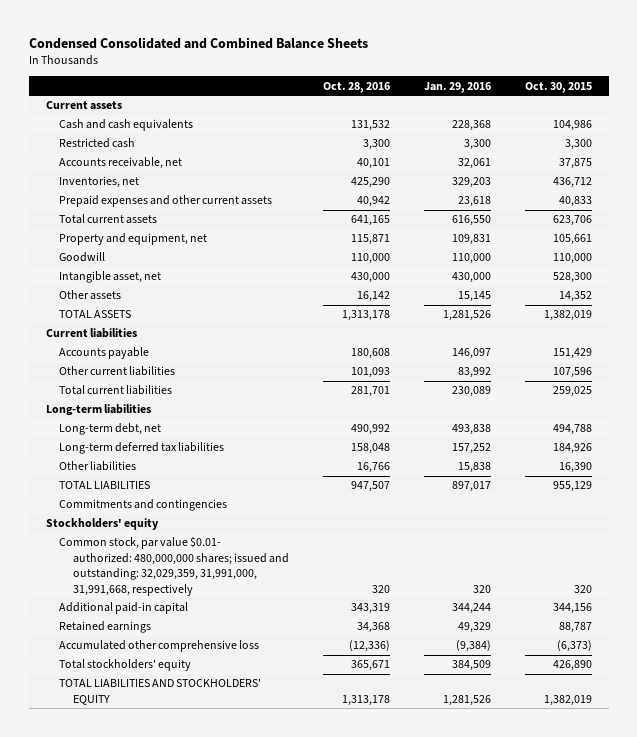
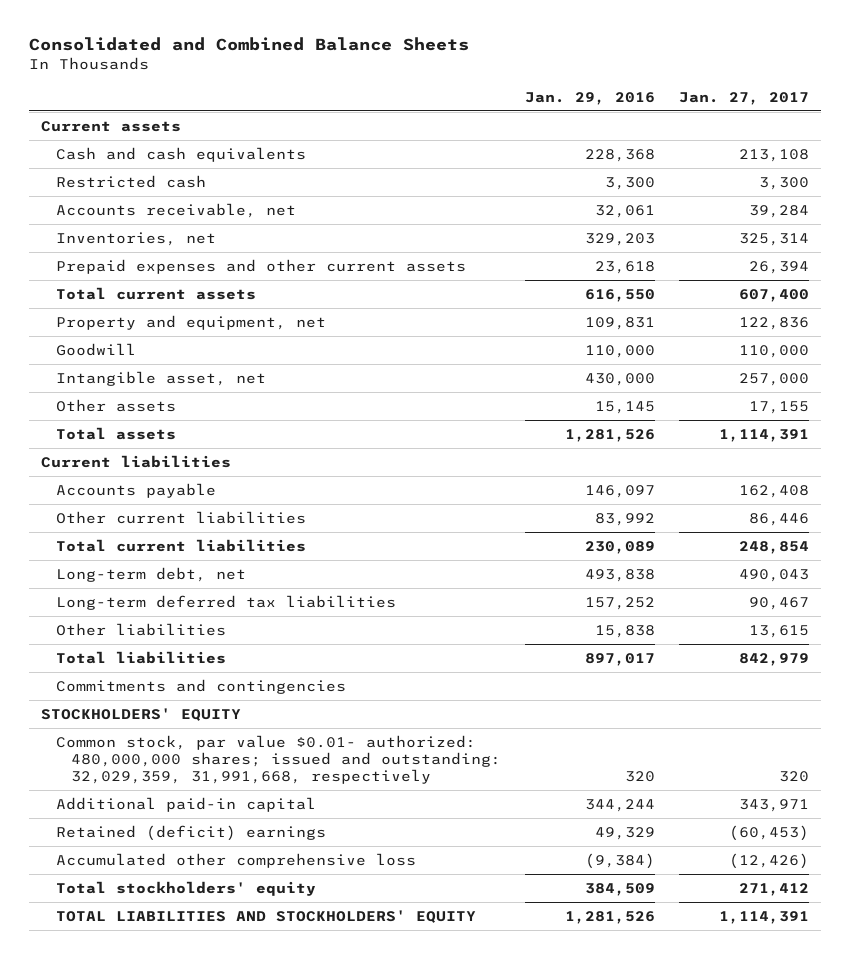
- Condensed Consolidated and Combined Balance Sheets
+ Consolidated and Combined Balance Sheets
- | Oct. 28, 2016 | Jan. 29, 2016 | Oct. 30, 2015
+ | Jan. 29, 2016 | Jan. 27, 2017
- TOTAL ASSETS | 1,313,178 | 1,281,526 | 1,382,019
+ Total assets | 1,281,526 | 1,114,391
- Long-term liabilities
- TOTAL LIABILITIES | 947,507 | 897,017 | 955,129
+ Total liabilities | 897,017 | 842,979
- Stockholders' equity
- Common stock, par value $0.01- authorized: 480,000,000 shares; issued and outstanding: 32,029,359, 31,991,000, 31,991,668, respectively | 320 | 320 | 320
+ STOCKHOLDERS' EQUITY
+ Common stock, par value $0.01- authorized: 480,000,000 shares; issued and outstanding: 32,029,359, 31,991,668, respectively | 320 | 320
- Retained earnings | 34,368 | 49,329 | 88,787
+ Retained (deficit) earnings | 49,329 | (60,453)

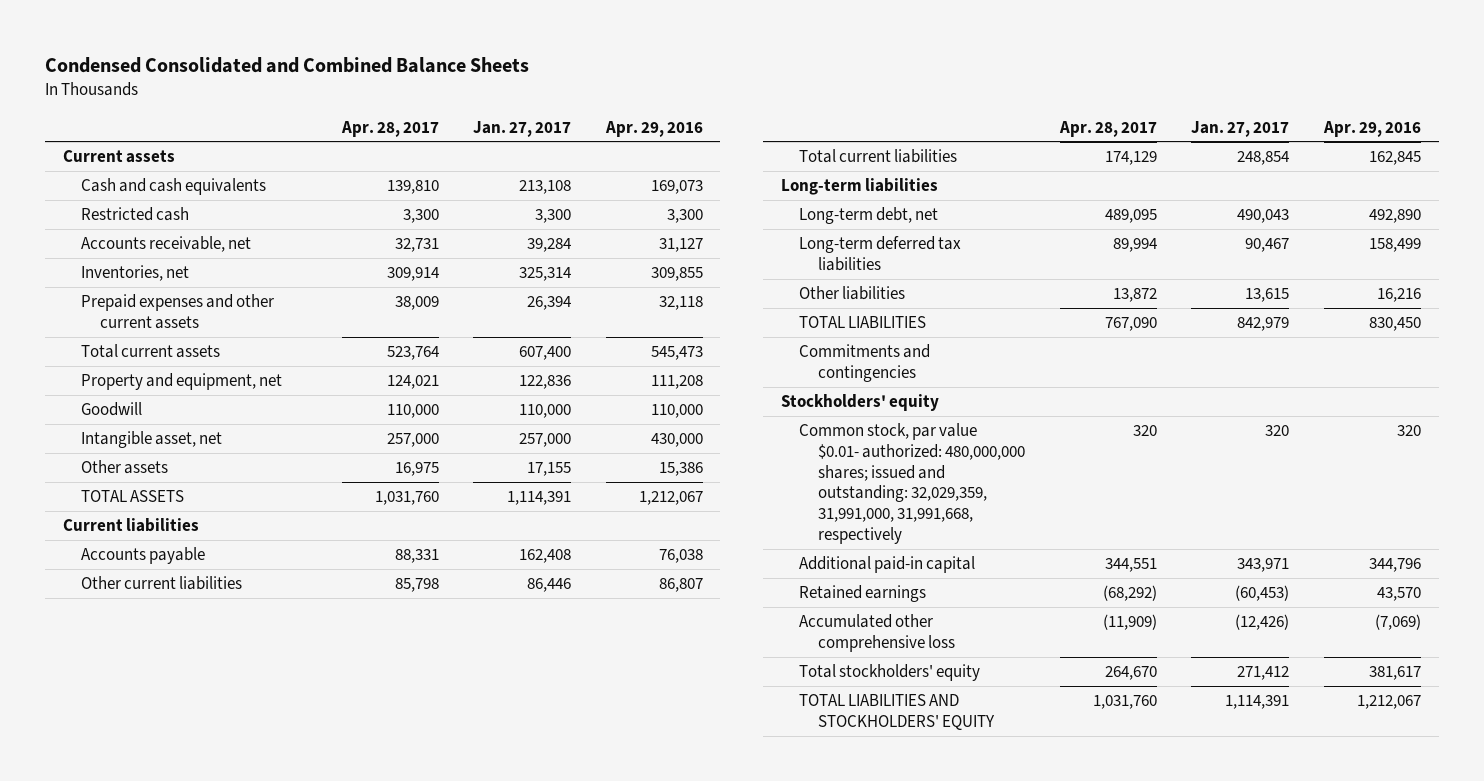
- Consolidated and Combined Balance Sheets
+ Condensed Consolidated and Combined Balance Sheets
- | Jan. 29, 2016 | Jan. 27, 2017
+ | Apr. 28, 2017 | Jan. 27, 2017 | Apr. 29, 2016
- Total assets | 1,281,526 | 1,114,391
+ TOTAL ASSETS | 1,031,760 | 1,114,391 | 1,212,067
+ Long-term liabilities
- Total liabilities | 897,017 | 842,979
+ TOTAL LIABILITIES | 767,090 | 842,979 | 830,450
- STOCKHOLDERS' EQUITY
- Common stock, par value $0.01- authorized: 480,000,000 shares; issued and outstanding: 32,029,359, 31,991,668, respectively | 320 | 320
+ Stockholders' equity
+ Common stock, par value $0.01- authorized: 480,000,000 shares; issued and outstanding: 32,029,359, 31,991,000, 31,991,668, respectively | 320 | 320 | 320
- Retained (deficit) earnings | 49,329 | (60,453)
+ Retained earnings | (68,292) | (60,453) | 43,570

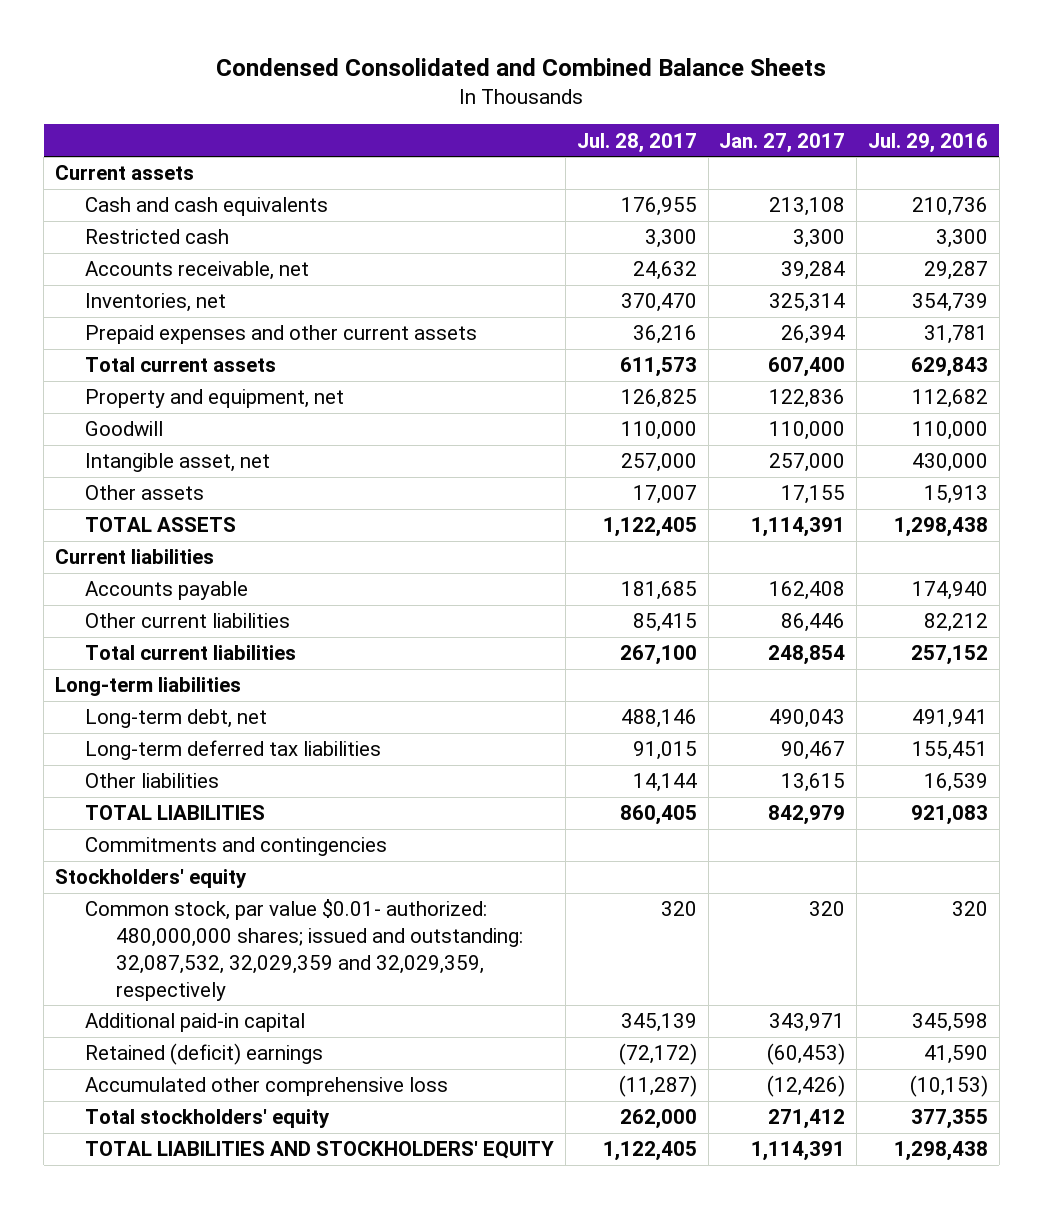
- | Apr. 28, 2017 | Jan. 27, 2017 | Apr. 29, 2016
+ | Jul. 28, 2017 | Jan. 27, 2017 | Jul. 29, 2016
- Common stock, par value $0.01- authorized: 480,000,000 shares; issued and outstanding: 32,029,359, 31,991,000, 31,991,668, respectively | 320 | 320 | 320
+ Common stock, par value $0.01- authorized: 480,000,000 shares; issued and outstanding: 32,087,532, 32,029,359 and 32,029,359, respectively | 320 | 320 | 320
- Retained earnings | (68,292) | (60,453) | 43,570
+ Retained (deficit) earnings | (72,172) | (60,453) | 41,590

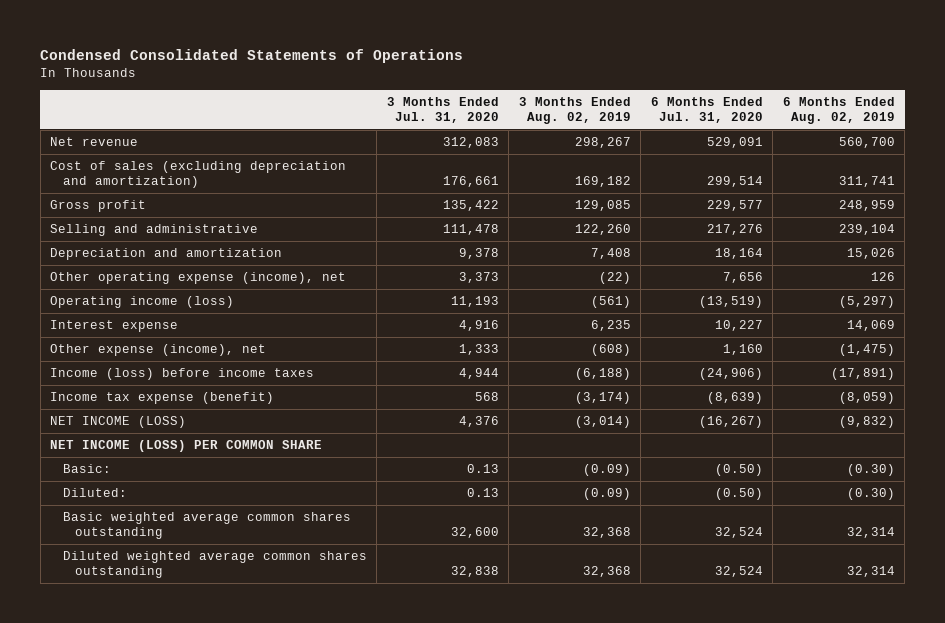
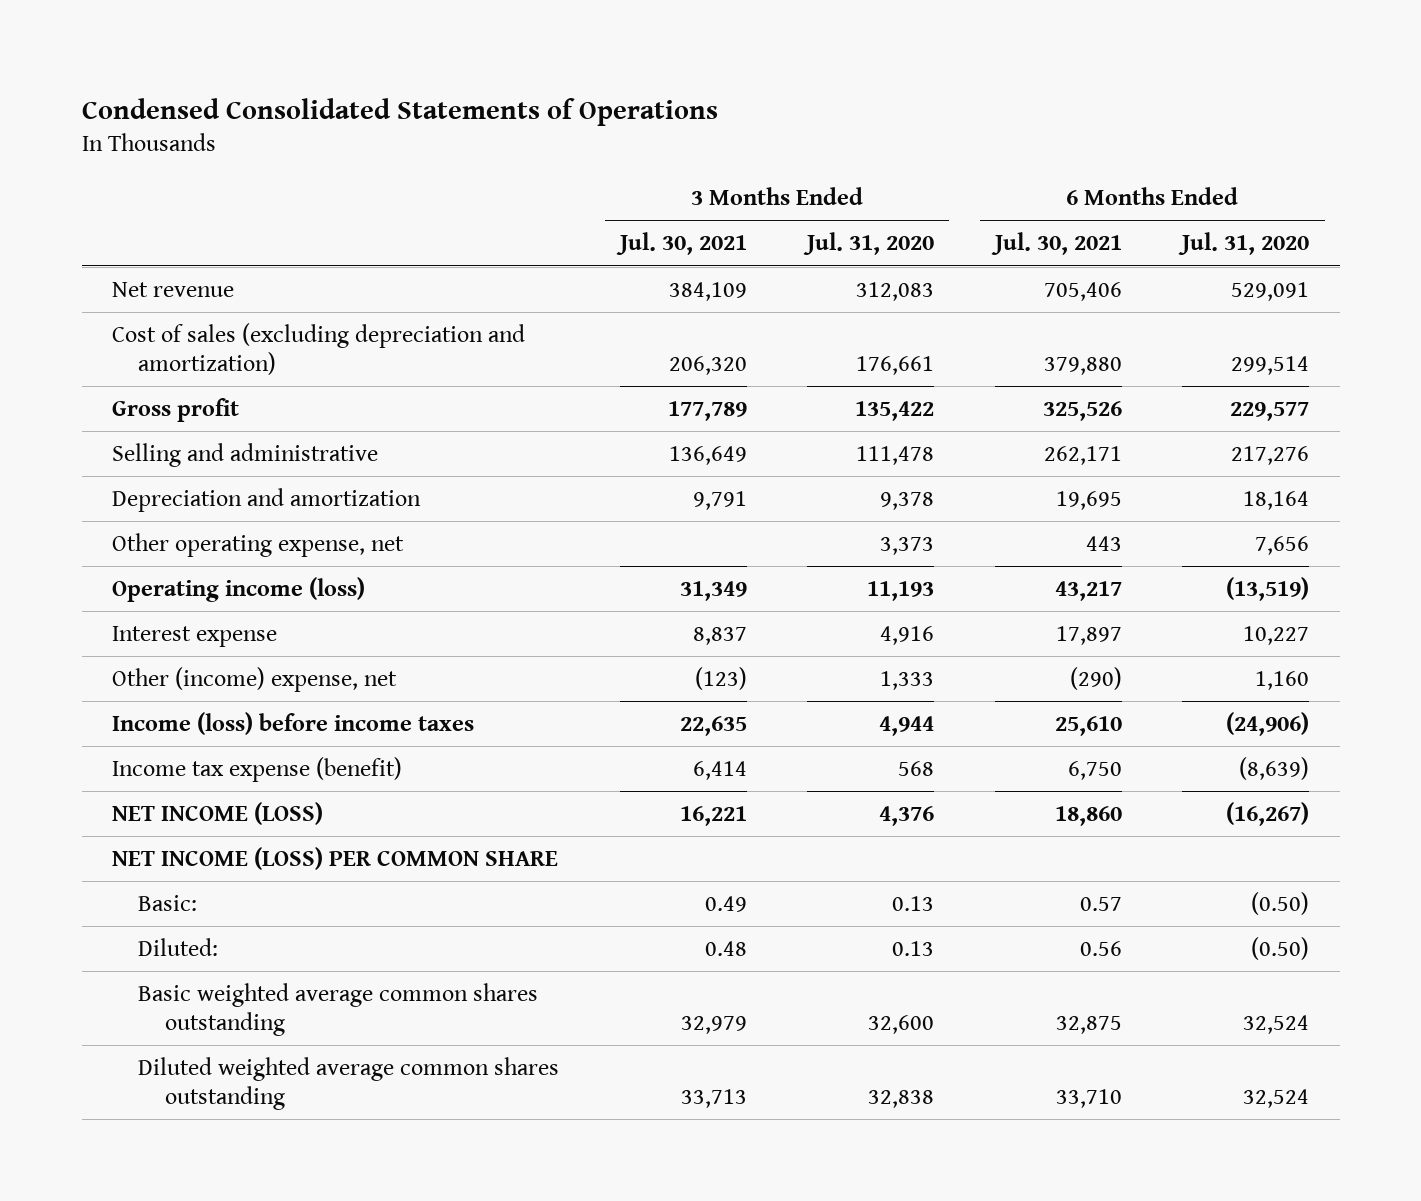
- | 3 Months Ended Jul. 31, 2020 | 3 Months Ended Aug. 02, 2019 | 6 Months Ended Jul. 31, 2020 | 6 Months Ended Aug. 02, 2019
+ | 3 Months Ended Jul. 30, 2021 | 3 Months Ended Jul. 31, 2020 | 6 Months Ended Jul. 30, 2021 | 6 Months Ended Jul. 31, 2020
- Other operating expense (income), net | 3,373 | (22) | 7,656 | 126
+ Other operating expense, net | | 3,373 | 443 | 7,656
- Other expense (income), net | 1,333 | (608) | 1,160 | (1,475)
+ Other (income) expense, net | (123) | 1,333 | (290) | 1,160

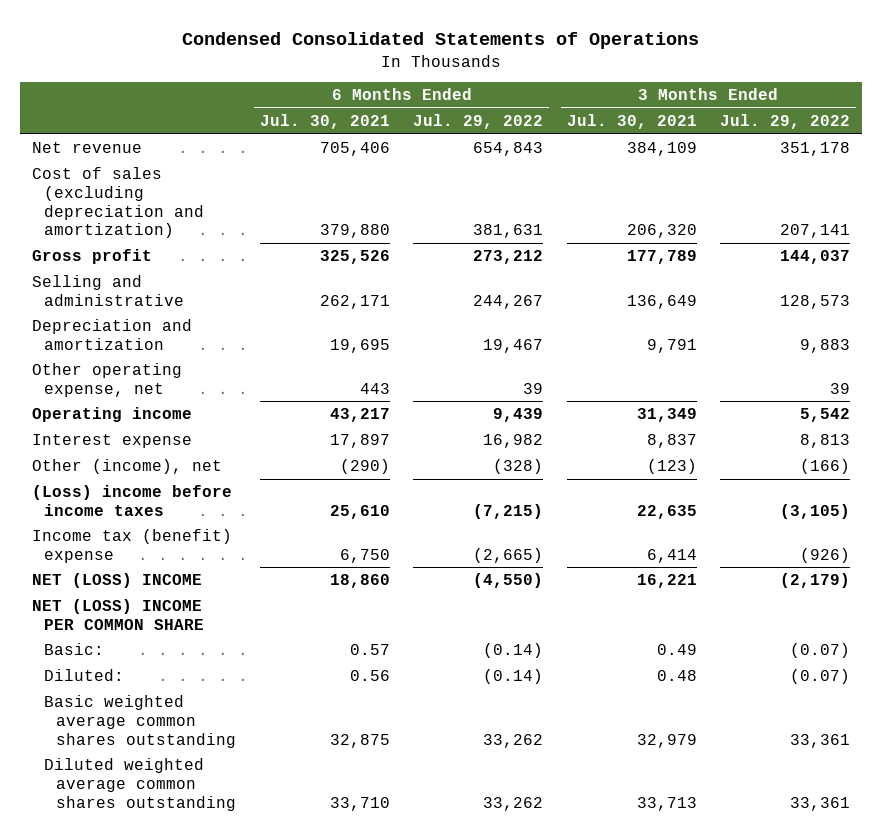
- | 3 Months Ended Jul. 30, 2021 | 3 Months Ended Jul. 31, 2020 | 6 Months Ended Jul. 30, 2021 | 6 Months Ended Jul. 31, 2020
+ | 6 Months Ended Jul. 30, 2021 | 6 Months Ended Jul. 29, 2022 | 3 Months Ended Jul. 30, 2021 | 3 Months Ended Jul. 29, 2022
- Operating income (loss) | 31,349 | 11,193 | 43,217 | (13,519)
+ Operating income | 43,217 | 9,439 | 31,349 | 5,542
- Other (income) expense, net | (123) | 1,333 | (290) | 1,160
- Income (loss) before income taxes | 22,635 | 4,944 | 25,610 | (24,906)
- Income tax expense (benefit) | 6,414 | 568 | 6,750 | (8,639)
- NET INCOME (LOSS) | 16,221 | 4,376 | 18,860 | (16,267)
- NET INCOME (LOSS) PER COMMON SHARE
+ Other (income), net | (290) | (328) | (123) | (166)
+ (Loss) income before income taxes | 25,610 | (7,215) | 22,635 | (3,105)
+ Income tax (benefit) expense | 6,750 | (2,665) | 6,414 | (926)
+ NET (LOSS) INCOME | 18,860 | (4,550) | 16,221 | (2,179)
+ NET (LOSS) INCOME PER COMMON SHARE

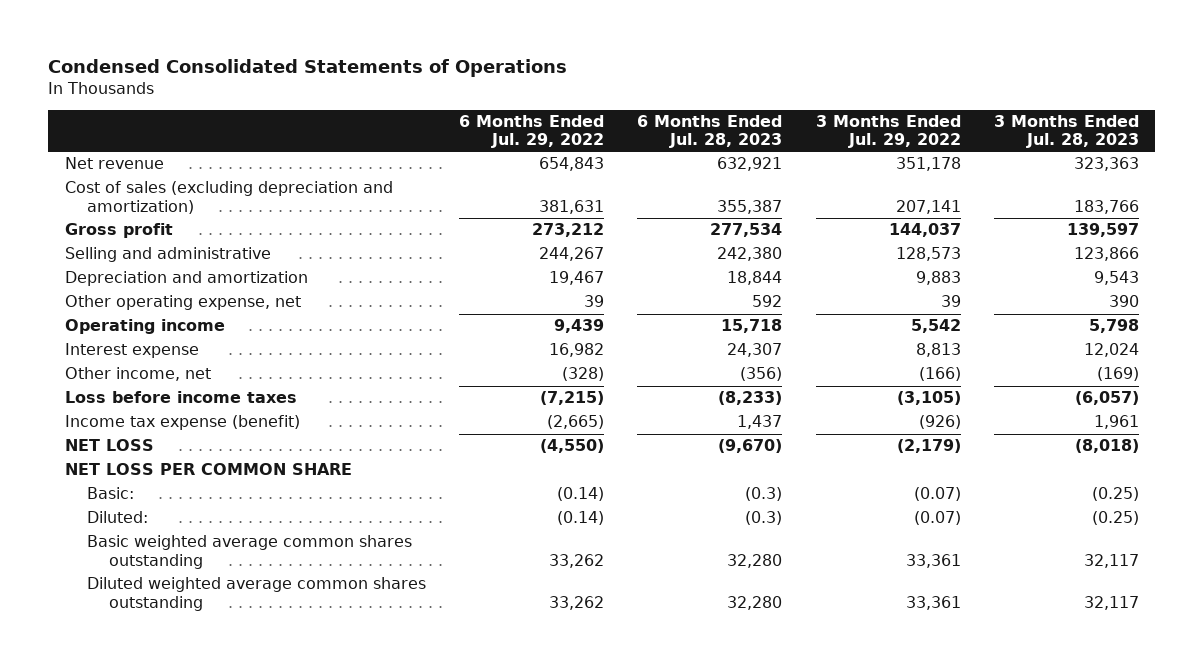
- | 6 Months Ended Jul. 30, 2021 | 6 Months Ended Jul. 29, 2022 | 3 Months Ended Jul. 30, 2021 | 3 Months Ended Jul. 29, 2022
+ | 6 Months Ended Jul. 29, 2022 | 6 Months Ended Jul. 28, 2023 | 3 Months Ended Jul. 29, 2022 | 3 Months Ended Jul. 28, 2023
- Other (income), net | (290) | (328) | (123) | (166)
- (Loss) income before income taxes | 25,610 | (7,215) | 22,635 | (3,105)
- Income tax (benefit) expense | 6,750 | (2,665) | 6,414 | (926)
- NET (LOSS) INCOME | 18,860 | (4,550) | 16,221 | (2,179)
- NET (LOSS) INCOME PER COMMON SHARE
+ Other income, net | (328) | (356) | (166) | (169)
+ Loss before income taxes | (7,215) | (8,233) | (3,105) | (6,057)
+ Income tax expense (benefit) | (2,665) | 1,437 | (926) | 1,961
+ NET LOSS | (4,550) | (9,670) | (2,179) | (8,018)
+ NET LOSS PER COMMON SHARE

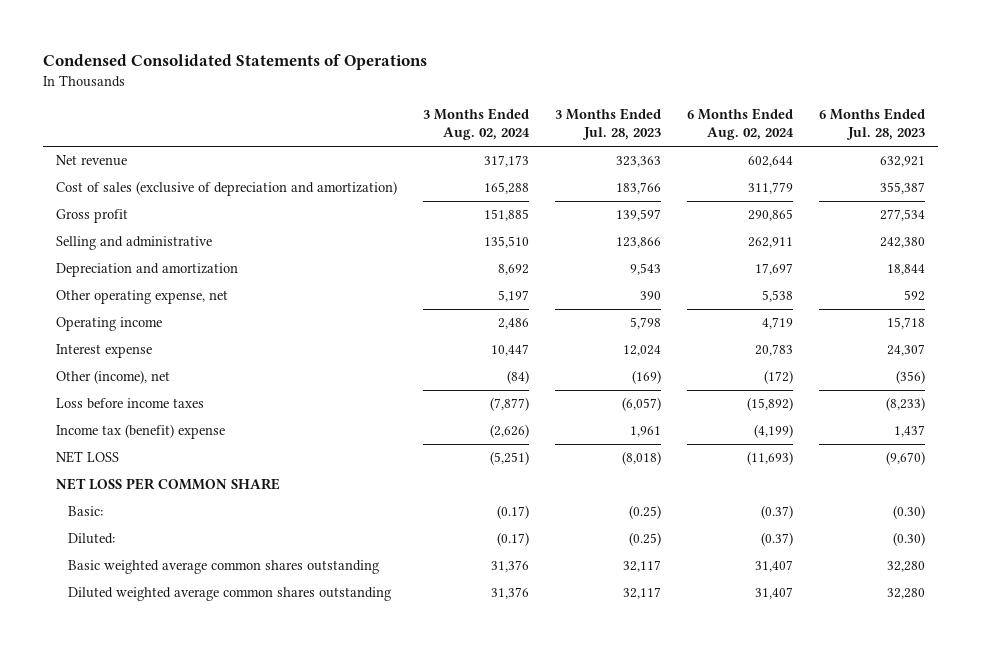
- | 6 Months Ended Jul. 29, 2022 | 6 Months Ended Jul. 28, 2023 | 3 Months Ended Jul. 29, 2022 | 3 Months Ended Jul. 28, 2023
+ | 3 Months Ended Aug. 02, 2024 | 3 Months Ended Jul. 28, 2023 | 6 Months Ended Aug. 02, 2024 | 6 Months Ended Jul. 28, 2023
- Cost of sales (excluding depreciation and amortization) | 381,631 | 355,387 | 207,141 | 183,766
+ Cost of sales (exclusive of depreciation and amortization) | 165,288 | 183,766 | 311,779 | 355,387
- Other income, net | (328) | (356) | (166) | (169)
+ Other (income), net | (84) | (169) | (172) | (356)
- Income tax expense (benefit) | (2,665) | 1,437 | (926) | 1,961
+ Income tax (benefit) expense | (2,626) | 1,961 | (4,199) | 1,437
- Basic: | (0.14) | (0.3) | (0.07) | (0.25)
- Diluted: | (0.14) | (0.3) | (0.07) | (0.25)
+ Basic: | (0.17) | (0.25) | (0.37) | (0.30)
+ Diluted: | (0.17) | (0.25) | (0.37) | (0.30)

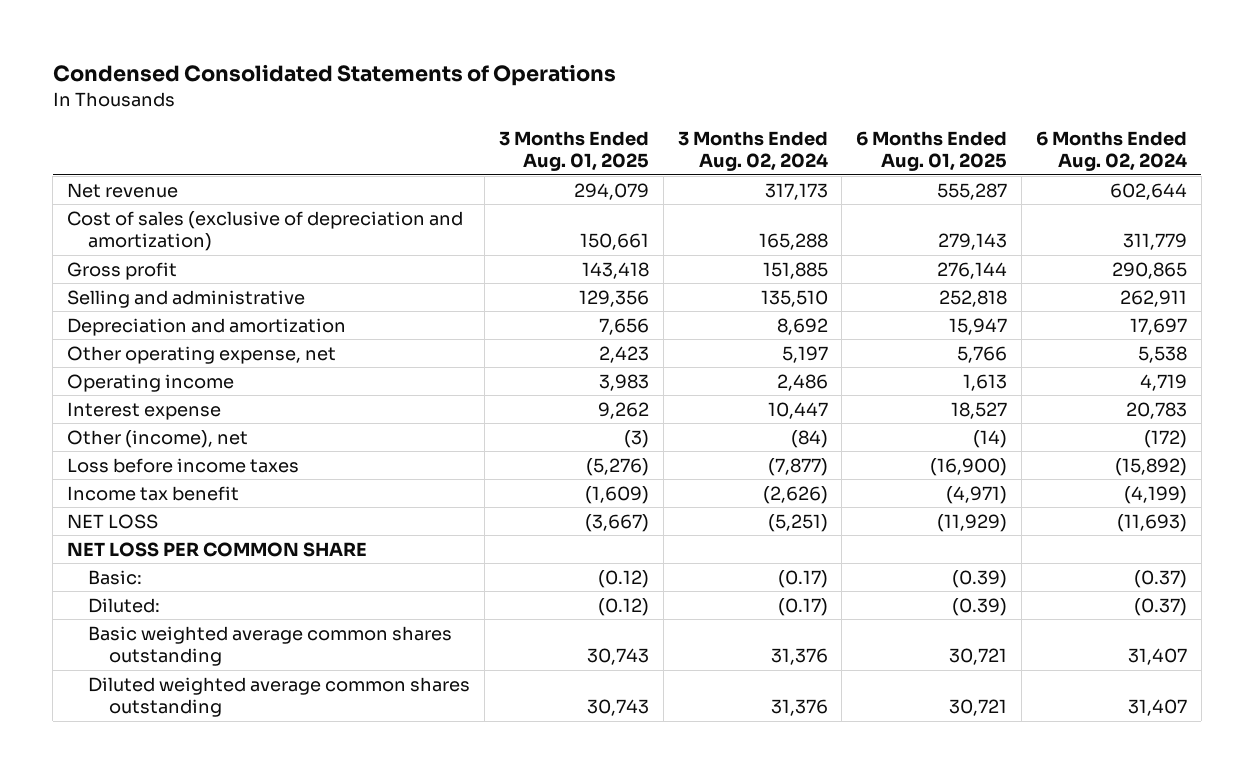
- | 3 Months Ended Aug. 02, 2024 | 3 Months Ended Jul. 28, 2023 | 6 Months Ended Aug. 02, 2024 | 6 Months Ended Jul. 28, 2023
+ | 3 Months Ended Aug. 01, 2025 | 3 Months Ended Aug. 02, 2024 | 6 Months Ended Aug. 01, 2025 | 6 Months Ended Aug. 02, 2024
- Income tax (benefit) expense | (2,626) | 1,961 | (4,199) | 1,437
+ Income tax benefit | (1,609) | (2,626) | (4,971) | (4,199)

